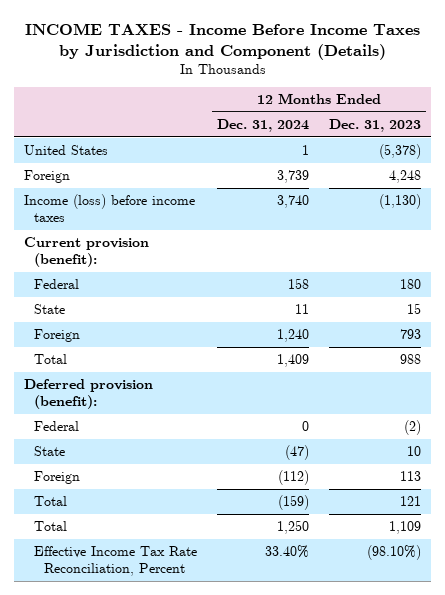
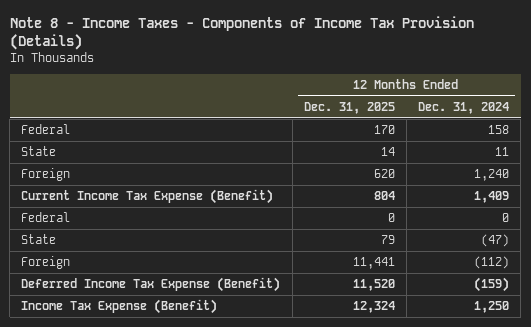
- INCOME TAXES - Income Before Income Taxes by Jurisdiction and Component (Details)
+ Note 8 - Income Taxes - Components of Income Tax Provision (Details)
- | 12 Months Ended Dec. 31, 2024 | 12 Months Ended Dec. 31, 2023
+ | 12 Months Ended Dec. 31, 2025 | 12 Months Ended Dec. 31, 2024
- United States | 1 | (5,378)
- Foreign | 3,739 | 4,248
- Income (loss) before income taxes | 3,740 | (1,130)
- Current provision (benefit):
- Total | 1,409 | 988
- Deferred provision (benefit):
+ Current Income Tax Expense (Benefit) | 804 | 1,409
- Total | (159) | 121
- Total | 1,250 | 1,109
- Effective Income Tax Rate Reconciliation, Percent | 33.40% | (98.10%)
+ Deferred Income Tax Expense (Benefit) | 11,520 | (159)
+ Income Tax Expense (Benefit) | 12,324 | 1,250

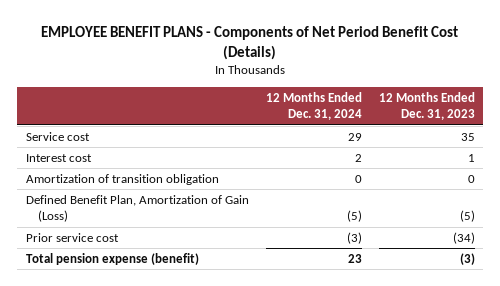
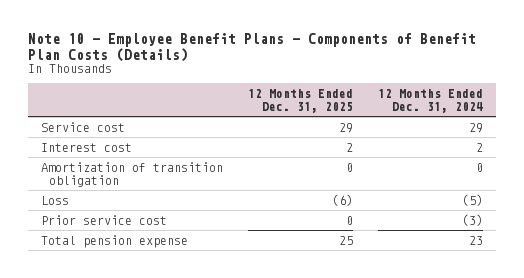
- EMPLOYEE BENEFIT PLANS - Components of Net Period Benefit Cost (Details)
+ Note 10 - Employee Benefit Plans - Components of Benefit Plan Costs (Details)
- | 12 Months Ended Dec. 31, 2024 | 12 Months Ended Dec. 31, 2023
+ | 12 Months Ended Dec. 31, 2025 | 12 Months Ended Dec. 31, 2024
- Defined Benefit Plan, Amortization of Gain (Loss) | (5) | (5)
+ Loss | (6) | (5)
- Total pension expense (benefit) | 23 | (3)
+ Total pension expense | 25 | 23

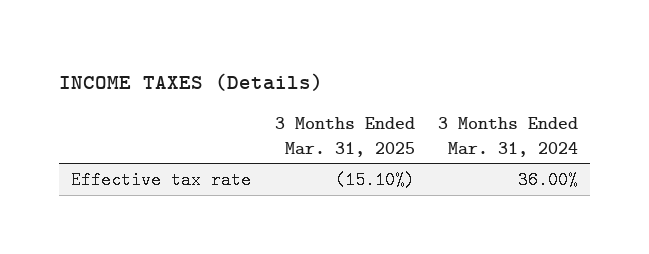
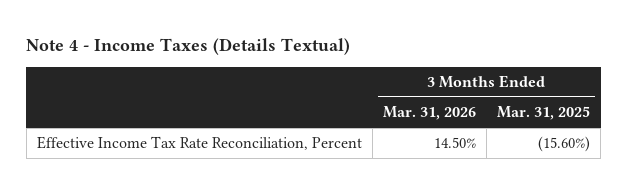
- INCOME TAXES (Details)
+ Note 4 - Income Taxes (Details Textual)
- | 3 Months Ended Mar. 31, 2025 | 3 Months Ended Mar. 31, 2024
+ | 3 Months Ended Mar. 31, 2026 | 3 Months Ended Mar. 31, 2025
- Effective tax rate | (15.10%) | 36.00%
+ Effective Income Tax Rate Reconciliation, Percent | 14.50% | (15.60%)

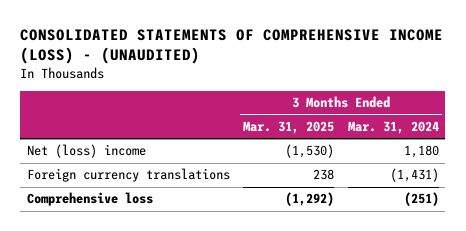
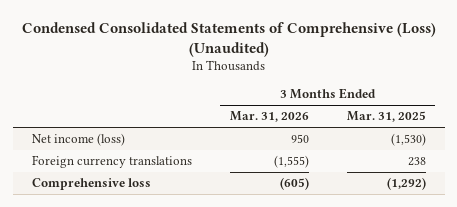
- CONSOLIDATED STATEMENTS OF COMPREHENSIVE INCOME (LOSS) - (UNAUDITED)
+ Condensed Consolidated Statements of Comprehensive (Loss) (Unaudited)
- | 3 Months Ended Mar. 31, 2025 | 3 Months Ended Mar. 31, 2024
+ | 3 Months Ended Mar. 31, 2026 | 3 Months Ended Mar. 31, 2025
- Net (loss) income | (1,530) | 1,180
+ Net income (loss) | 950 | (1,530)

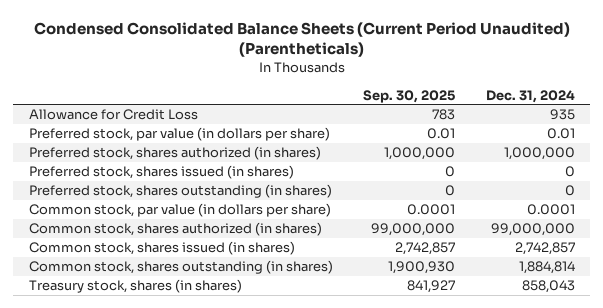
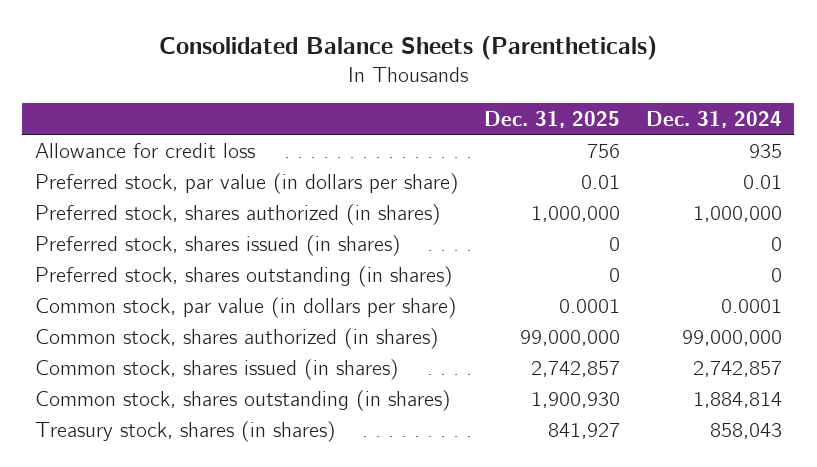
- Condensed Consolidated Balance Sheets (Current Period Unaudited) (Parentheticals)
+ Consolidated Balance Sheets (Parentheticals)
- | Sep. 30, 2025 | Dec. 31, 2024
+ | Dec. 31, 2025 | Dec. 31, 2024
- Allowance for Credit Loss | 783 | 935
+ Allowance for credit loss | 756 | 935

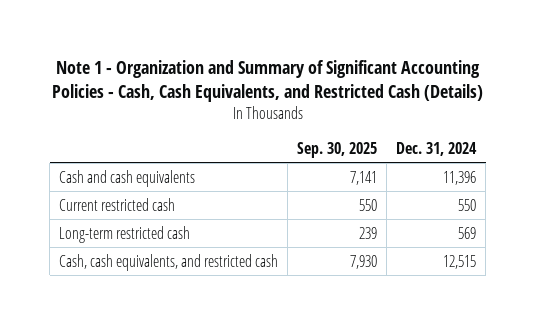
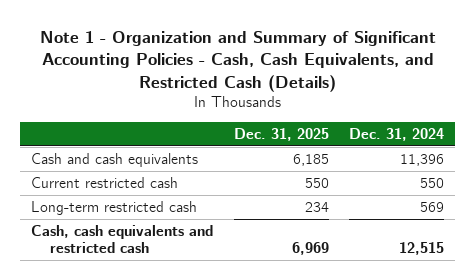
- | Sep. 30, 2025 | Dec. 31, 2024
+ | Dec. 31, 2025 | Dec. 31, 2024
- Cash, cash equivalents, and restricted cash | 7,930 | 12,515
+ Cash, cash equivalents and restricted cash | 6,969 | 12,515

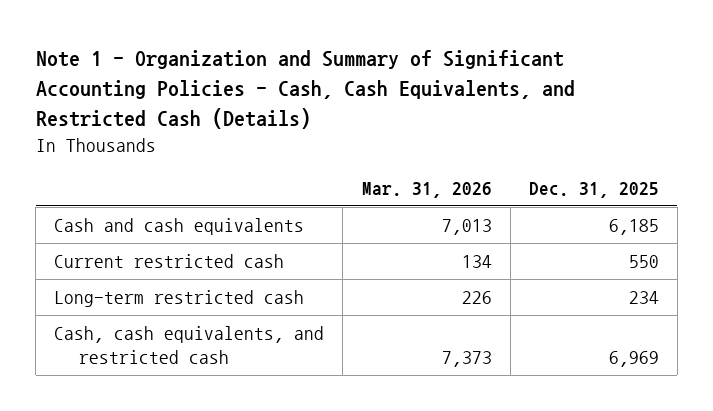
- | Dec. 31, 2025 | Dec. 31, 2024
+ | Mar. 31, 2026 | Dec. 31, 2025
- Cash, cash equivalents and restricted cash | 6,969 | 12,515
+ Cash, cash equivalents, and restricted cash | 7,373 | 6,969

